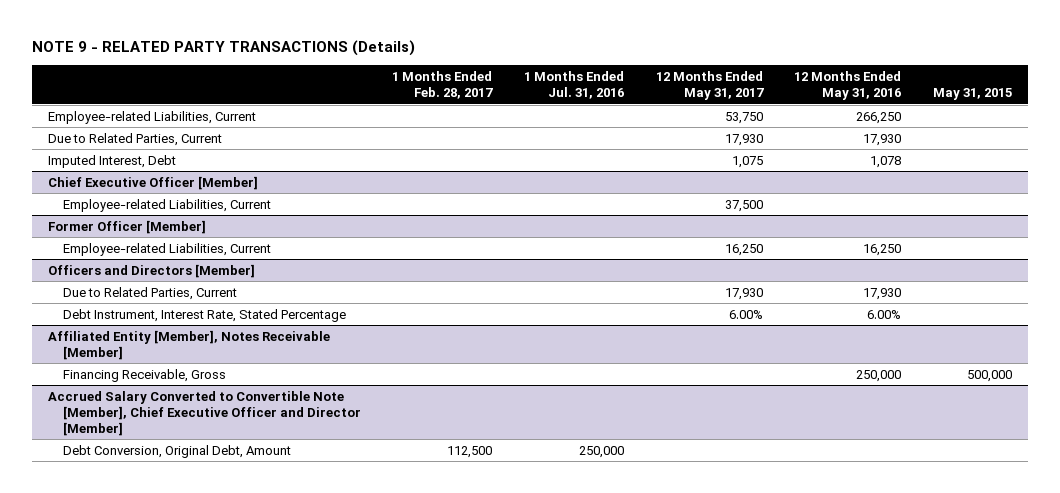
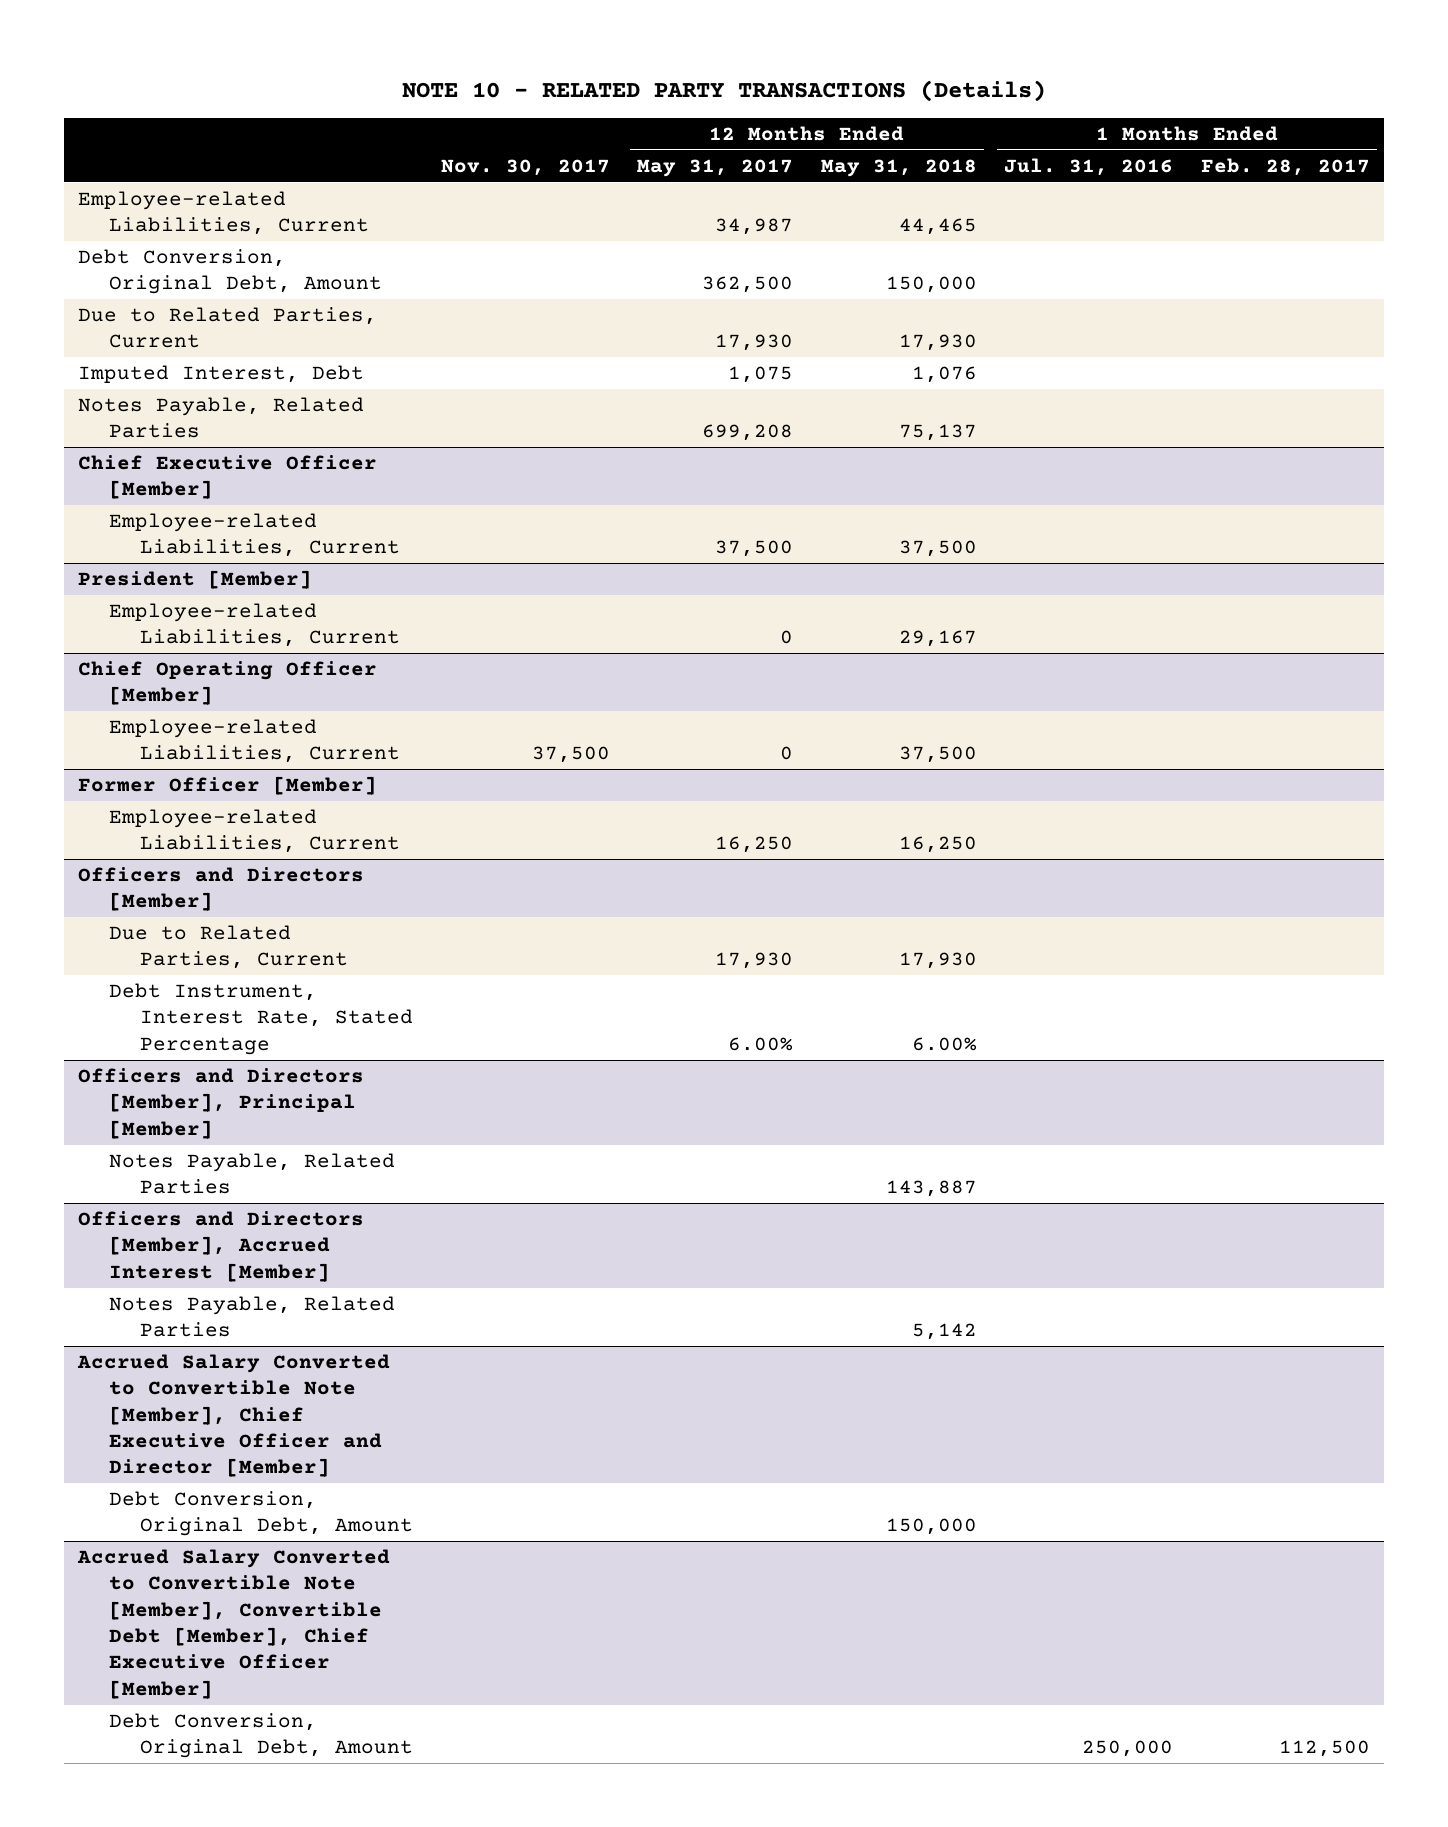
- NOTE 9 - RELATED PARTY TRANSACTIONS (Details)
+ NOTE 10 - RELATED PARTY TRANSACTIONS (Details)
- | 1 Months Ended Feb. 28, 2017 | 1 Months Ended Jul. 31, 2016 | 12 Months Ended May 31, 2017 | 12 Months Ended May 31, 2016 | May 31, 2015
+ | Nov. 30, 2017 | 12 Months Ended May 31, 2017 | 12 Months Ended May 31, 2018 | 1 Months Ended Jul. 31, 2016 | 1 Months Ended Feb. 28, 2017
- Employee-related Liabilities, Current | | | 53,750 | 266,250 |
+ Employee-related Liabilities, Current | | 34,987 | 44,465 | |
+ Debt Conversion, Original Debt, Amount | | 362,500 | 150,000 | |
+ Notes Payable, Related Parties | | 699,208 | 75,137 | |
+ President [Member]
+ Employee-related Liabilities, Current | | 0 | 29,167 | |
+ Chief Operating Officer [Member]
+ Employee-related Liabilities, Current | 37,500 | 0 | 37,500 | |
- Affiliated Entity [Member], Notes Receivable [Member]
- Financing Receivable, Gross | | | | 250,000 | 500,000
+ Officers and Directors [Member], Principal [Member]
+ Notes Payable, Related Parties | | | 143,887 | |
+ Officers and Directors [Member], Accrued Interest [Member]
+ Notes Payable, Related Parties | | | 5,142 | |
@ Accrued Salary Converted to Convertible Note [Member], Chief Executive Officer and Director [Member]
+ Debt Conversion, Original Debt, Amount | | | 150,000 | |
+ Accrued Salary Converted to Convertible Note [Member], Convertible Debt [Member], Chief Executive Officer [Member]

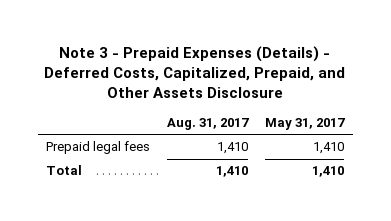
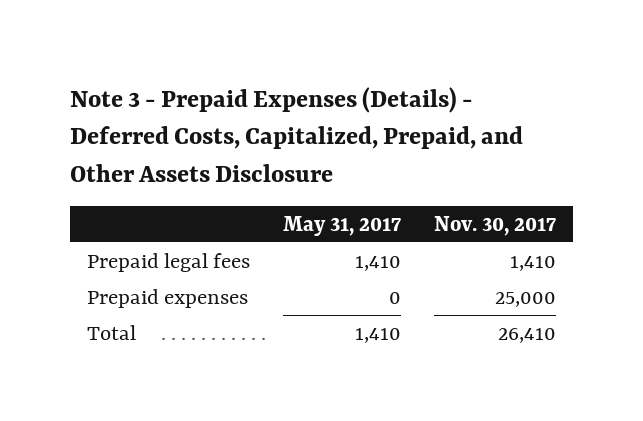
- | Aug. 31, 2017 | May 31, 2017
+ | May 31, 2017 | Nov. 30, 2017
+ Prepaid expenses | 0 | 25,000

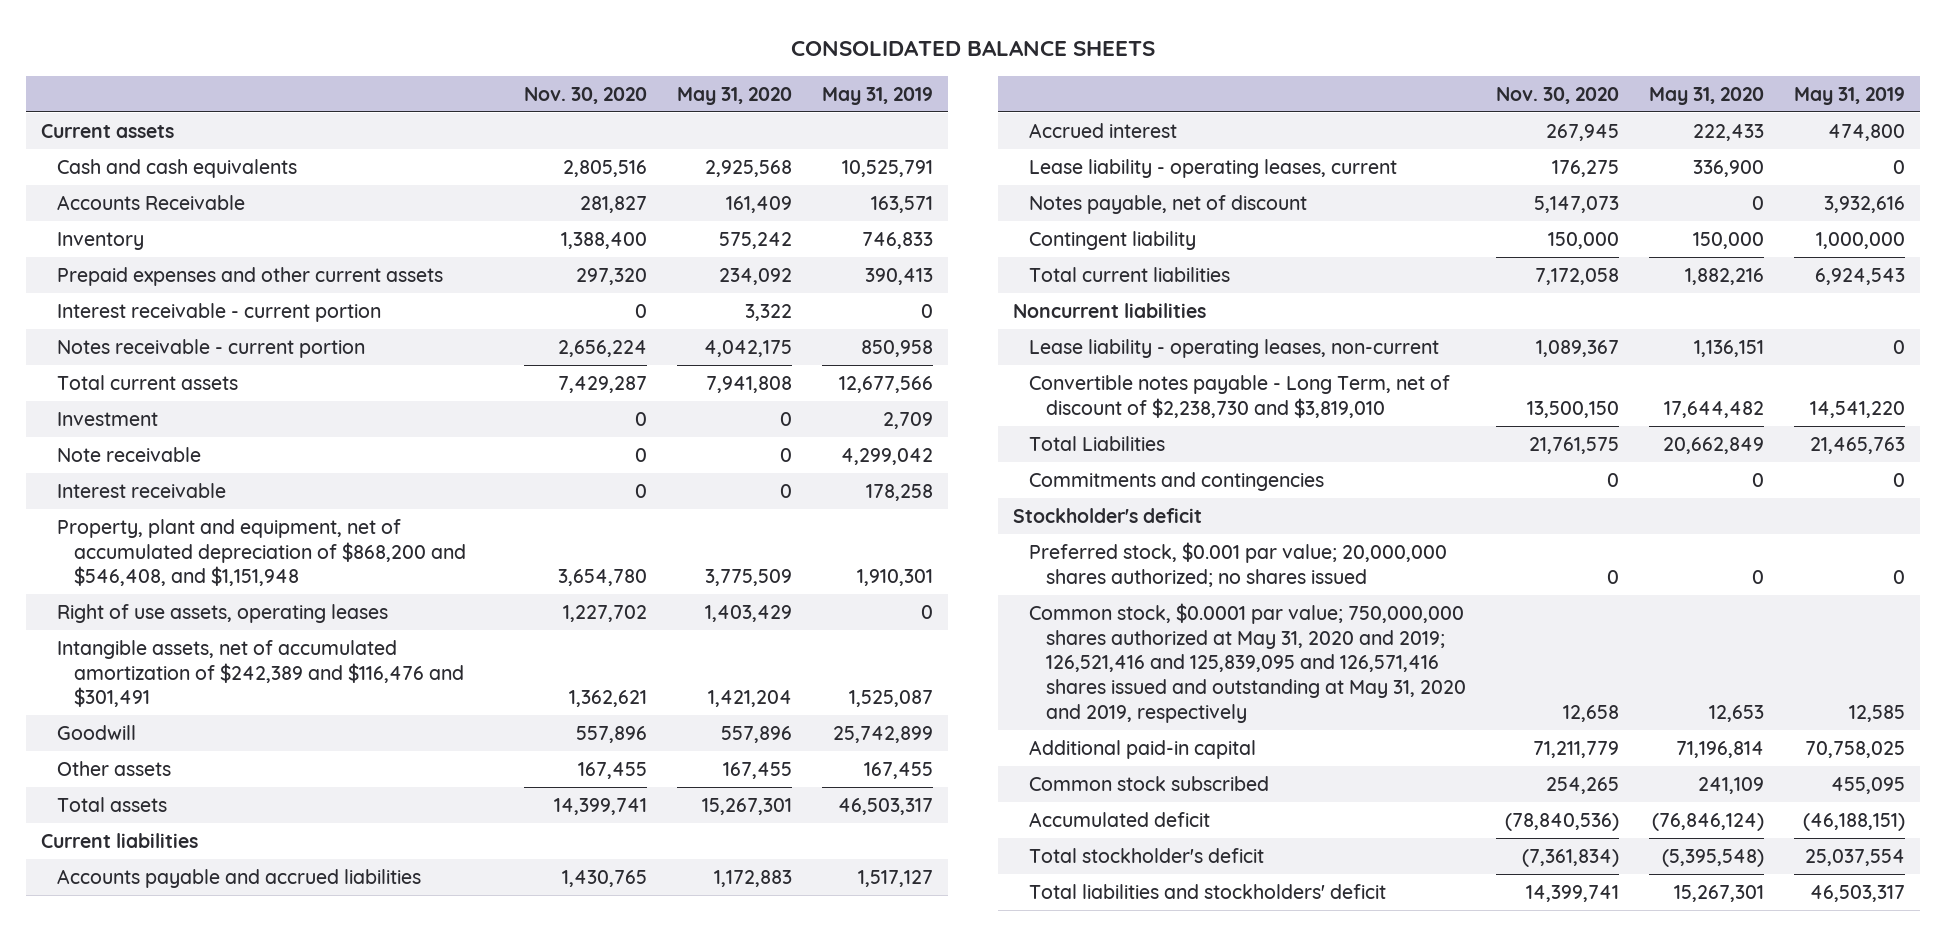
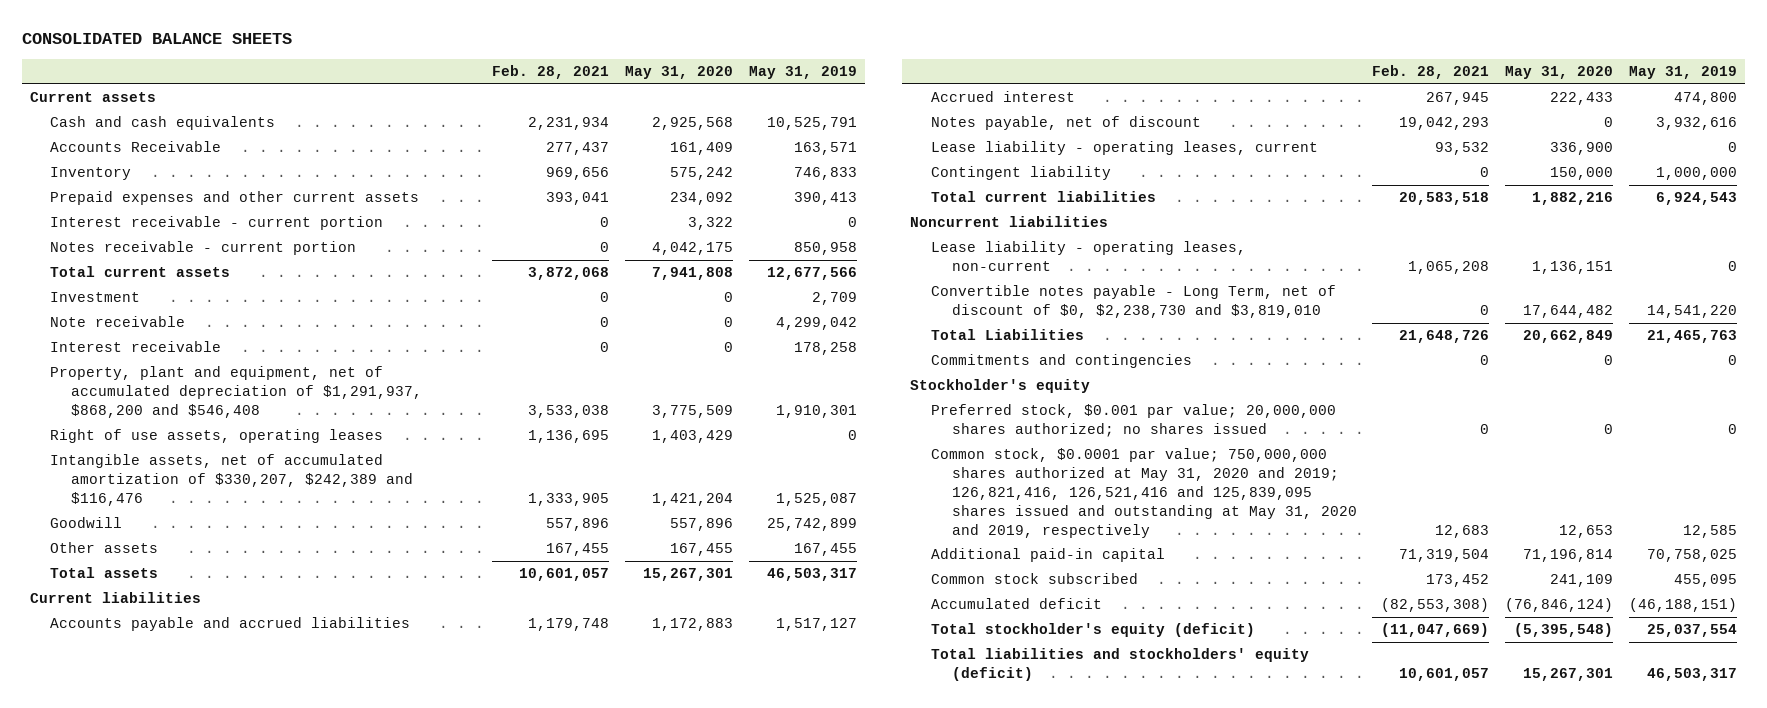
- | Nov. 30, 2020 | May 31, 2020 | May 31, 2019
+ | Feb. 28, 2021 | May 31, 2020 | May 31, 2019
- Property, plant and equipment, net of accumulated depreciation of $868,200 and $546,408, and $1,151,948 | 3,654,780 | 3,775,509 | 1,910,301
+ Property, plant and equipment, net of accumulated depreciation of $1,291,937, $868,200 and $546,408 | 3,533,038 | 3,775,509 | 1,910,301
- Intangible assets, net of accumulated amortization of $242,389 and $116,476 and $301,491 | 1,362,621 | 1,421,204 | 1,525,087
+ Intangible assets, net of accumulated amortization of $330,207, $242,389 and $116,476 | 1,333,905 | 1,421,204 | 1,525,087
moved down: Lease liability - operating leases, current | 93,532 | 336,900 | 0
- Convertible notes payable - Long Term, net of discount of $2,238,730 and $3,819,010 | 13,500,150 | 17,644,482 | 14,541,220
+ Convertible notes payable - Long Term, net of discount of $0, $2,238,730 and $3,819,010 | 0 | 17,644,482 | 14,541,220
- Stockholder's deficit
+ Stockholder's equity
- Common stock, $0.0001 par value; 750,000,000 shares authorized at May 31, 2020 and 2019; 126,521,416 and 125,839,095 and 126,571,416 shares issued and outstanding at May 31, 2020 and 2019, respectively | 12,658 | 12,653 | 12,585
+ Common stock, $0.0001 par value; 750,000,000 shares authorized at May 31, 2020 and 2019; 126,821,416, 126,521,416 and 125,839,095 shares issued and outstanding at May 31, 2020 and 2019, respectively | 12,683 | 12,653 | 12,585
- Total stockholder's deficit | (7,361,834) | (5,395,548) | 25,037,554
- Total liabilities and stockholders' deficit | 14,399,741 | 15,267,301 | 46,503,317
+ Total stockholder's equity (deficit) | (11,047,669) | (5,395,548) | 25,037,554
+ Total liabilities and stockholders' equity (deficit) | 10,601,057 | 15,267,301 | 46,503,317

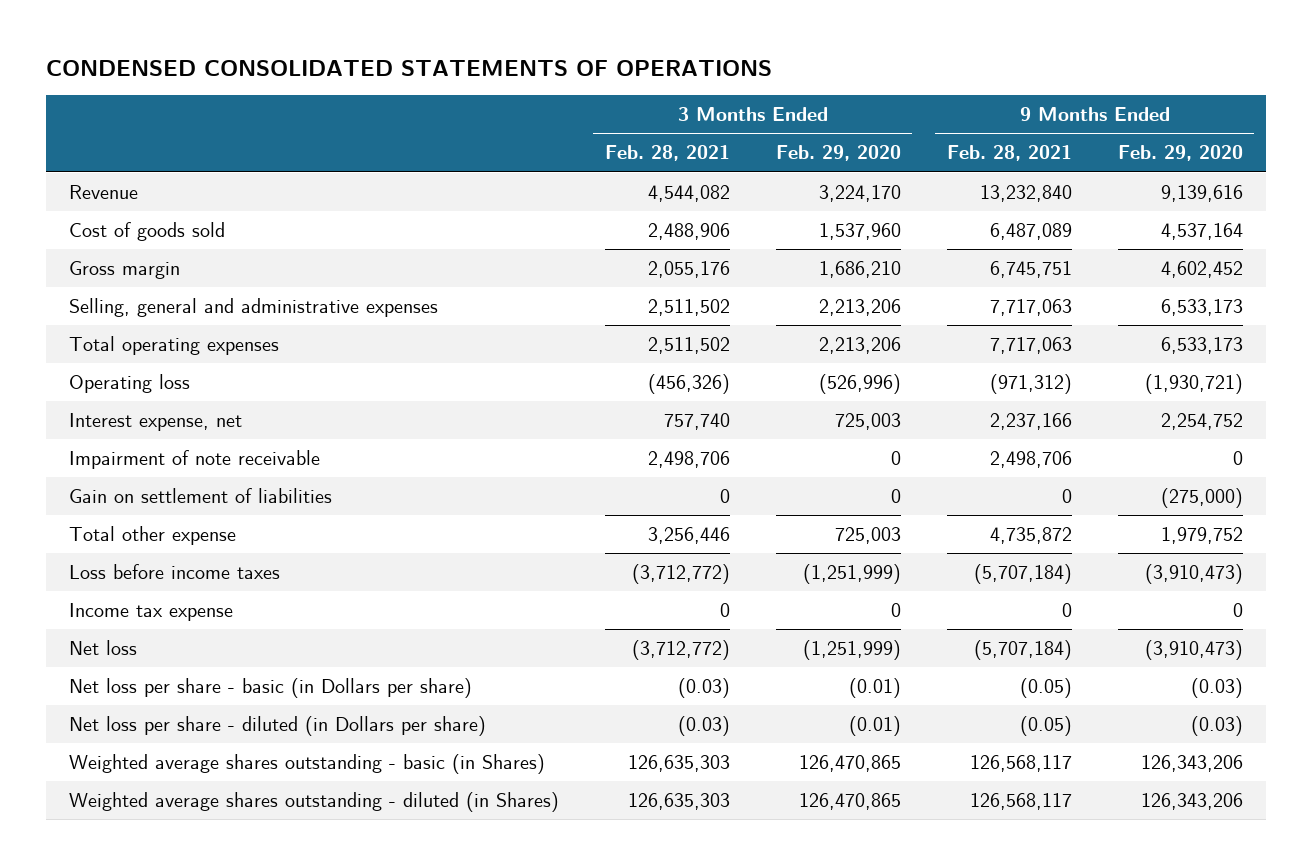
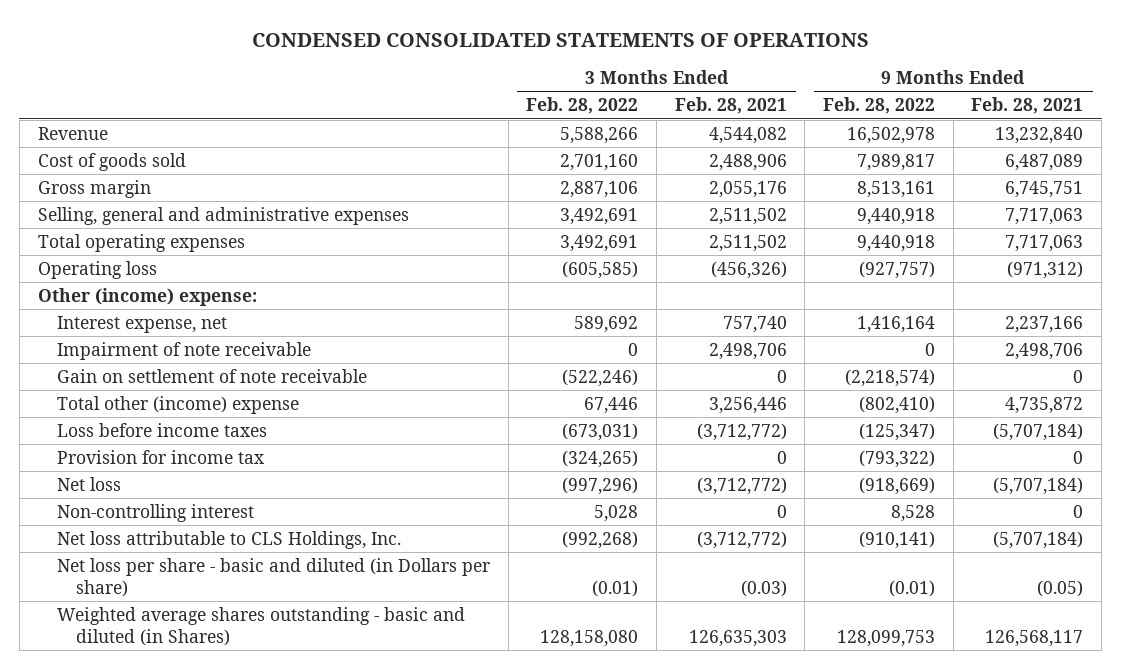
- | 3 Months Ended Feb. 28, 2021 | 3 Months Ended Feb. 29, 2020 | 9 Months Ended Feb. 28, 2021 | 9 Months Ended Feb. 29, 2020
+ | 3 Months Ended Feb. 28, 2022 | 3 Months Ended Feb. 28, 2021 | 9 Months Ended Feb. 28, 2022 | 9 Months Ended Feb. 28, 2021
+ Other (income) expense:
- Gain on settlement of liabilities | 0 | 0 | 0 | (275,000)
- Total other expense | 3,256,446 | 725,003 | 4,735,872 | 1,979,752
+ Gain on settlement of note receivable | (522,246) | 0 | (2,218,574) | 0
+ Total other (income) expense | 67,446 | 3,256,446 | (802,410) | 4,735,872
- Income tax expense | 0 | 0 | 0 | 0
+ Provision for income tax | (324,265) | 0 | (793,322) | 0
- Net loss per share - basic (in Dollars per share) | (0.03) | (0.01) | (0.05) | (0.03)
- Net loss per share - diluted (in Dollars per share) | (0.03) | (0.01) | (0.05) | (0.03)
- Weighted average shares outstanding - basic (in Shares) | 126,635,303 | 126,470,865 | 126,568,117 | 126,343,206
- Weighted average shares outstanding - diluted (in Shares) | 126,635,303 | 126,470,865 | 126,568,117 | 126,343,206
+ Non-controlling interest | 5,028 | 0 | 8,528 | 0
+ Net loss attributable to CLS Holdings, Inc. | (992,268) | (3,712,772) | (910,141) | (5,707,184)
+ Net loss per share - basic and diluted (in Dollars per share) | (0.01) | (0.03) | (0.01) | (0.05)
+ Weighted average shares outstanding - basic and diluted (in Shares) | 128,158,080 | 126,635,303 | 128,099,753 | 126,568,117

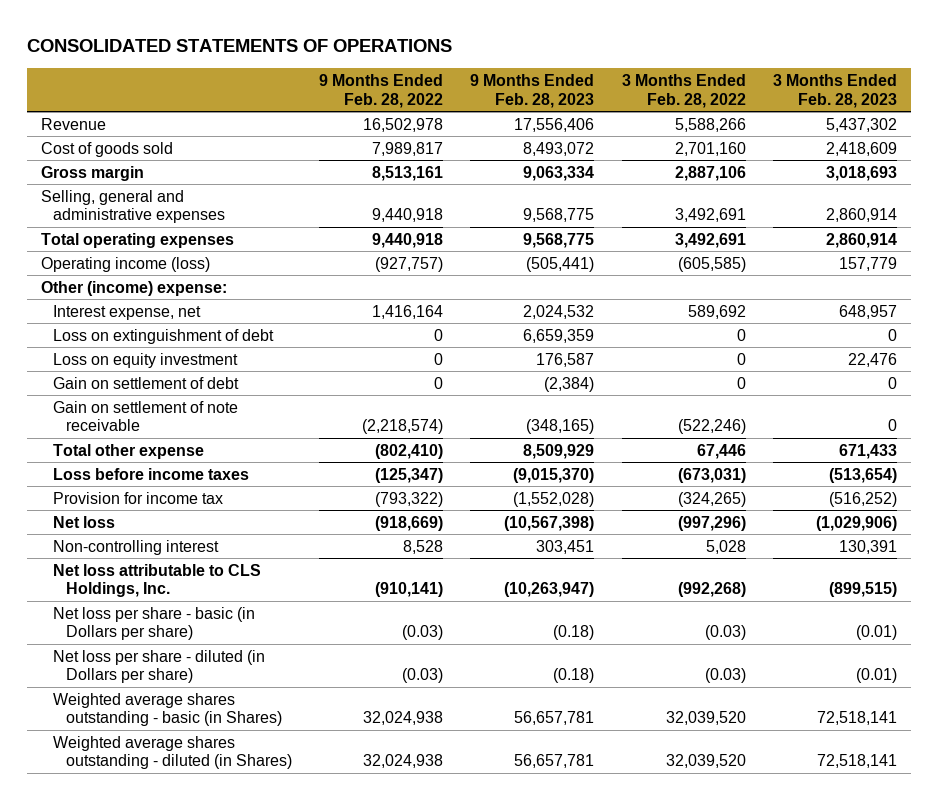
- CONDENSED CONSOLIDATED STATEMENTS OF OPERATIONS
+ CONSOLIDATED STATEMENTS OF OPERATIONS
- | 3 Months Ended Feb. 28, 2022 | 3 Months Ended Feb. 28, 2021 | 9 Months Ended Feb. 28, 2022 | 9 Months Ended Feb. 28, 2021
+ | 9 Months Ended Feb. 28, 2022 | 9 Months Ended Feb. 28, 2023 | 3 Months Ended Feb. 28, 2022 | 3 Months Ended Feb. 28, 2023
- Operating loss | (605,585) | (456,326) | (927,757) | (971,312)
+ Operating income (loss) | (927,757) | (505,441) | (605,585) | 157,779
- Impairment of note receivable | 0 | 2,498,706 | 0 | 2,498,706
+ Loss on extinguishment of debt | 0 | 6,659,359 | 0 | 0
+ Loss on equity investment | 0 | 176,587 | 0 | 22,476
+ Gain on settlement of debt | 0 | (2,384) | 0 | 0
- Total other (income) expense | 67,446 | 3,256,446 | (802,410) | 4,735,872
+ Total other expense | (802,410) | 8,509,929 | 67,446 | 671,433
- Net loss per share - basic and diluted (in Dollars per share) | (0.01) | (0.03) | (0.01) | (0.05)
- Weighted average shares outstanding - basic and diluted (in Shares) | 128,158,080 | 126,635,303 | 128,099,753 | 126,568,117
+ Net loss per share - basic (in Dollars per share) | (0.03) | (0.18) | (0.03) | (0.01)
+ Net loss per share - diluted (in Dollars per share) | (0.03) | (0.18) | (0.03) | (0.01)
+ Weighted average shares outstanding - basic (in Shares) | 32,024,938 | 56,657,781 | 32,039,520 | 72,518,141
+ Weighted average shares outstanding - diluted (in Shares) | 32,024,938 | 56,657,781 | 32,039,520 | 72,518,141

